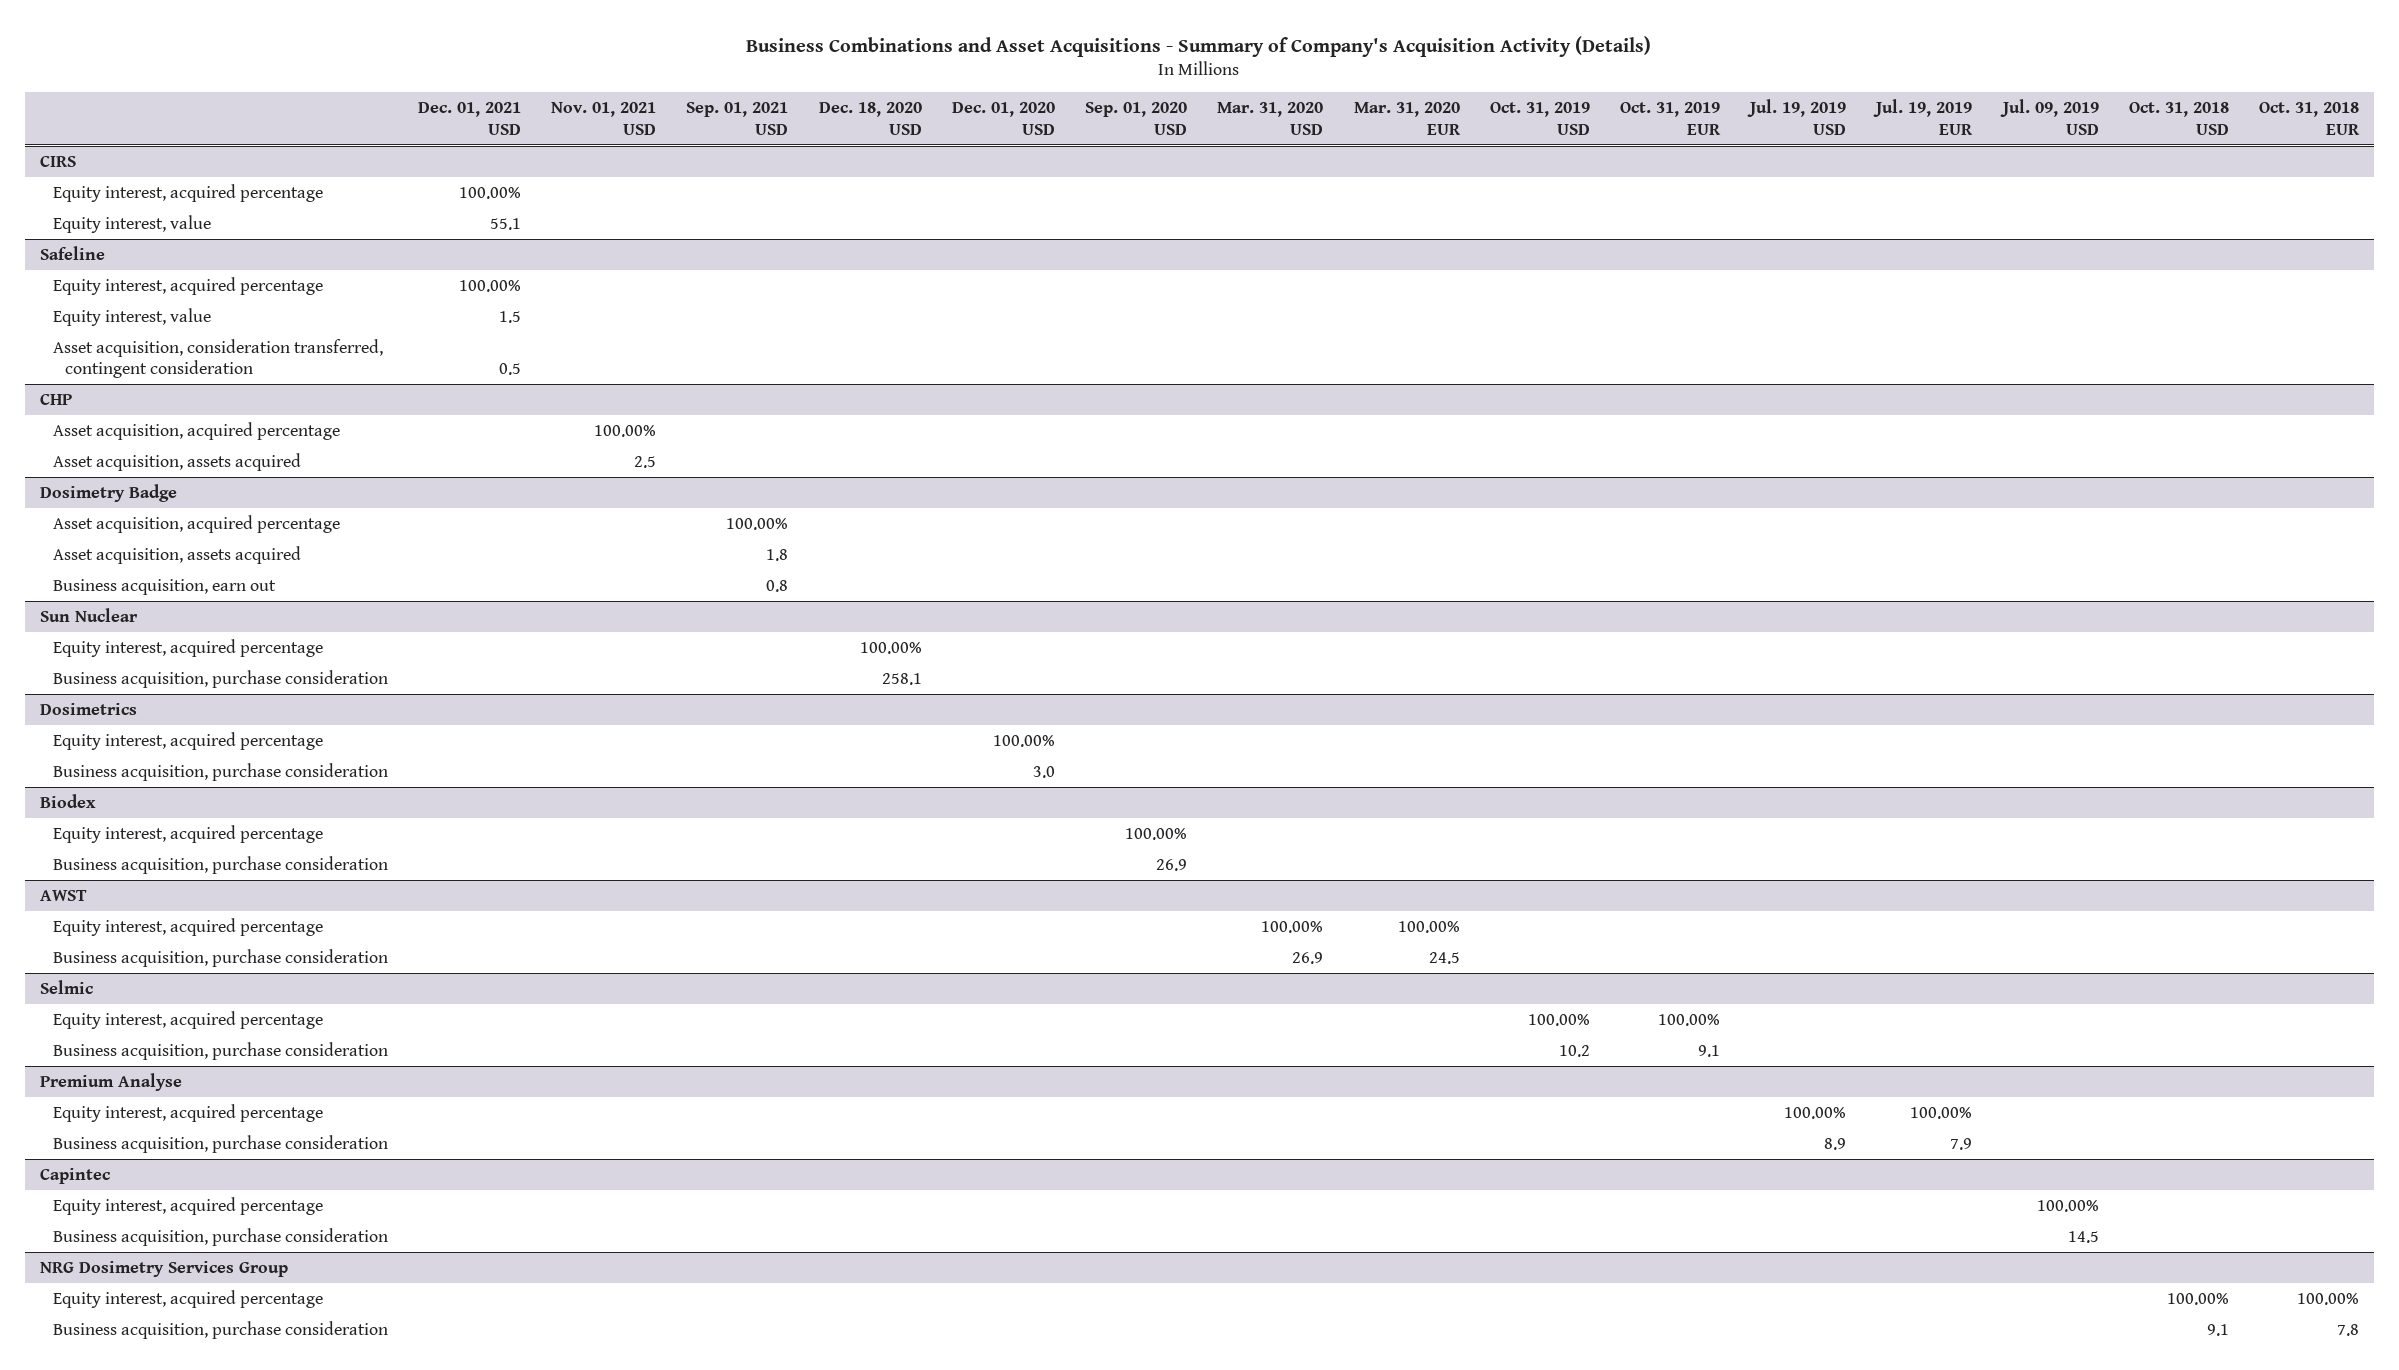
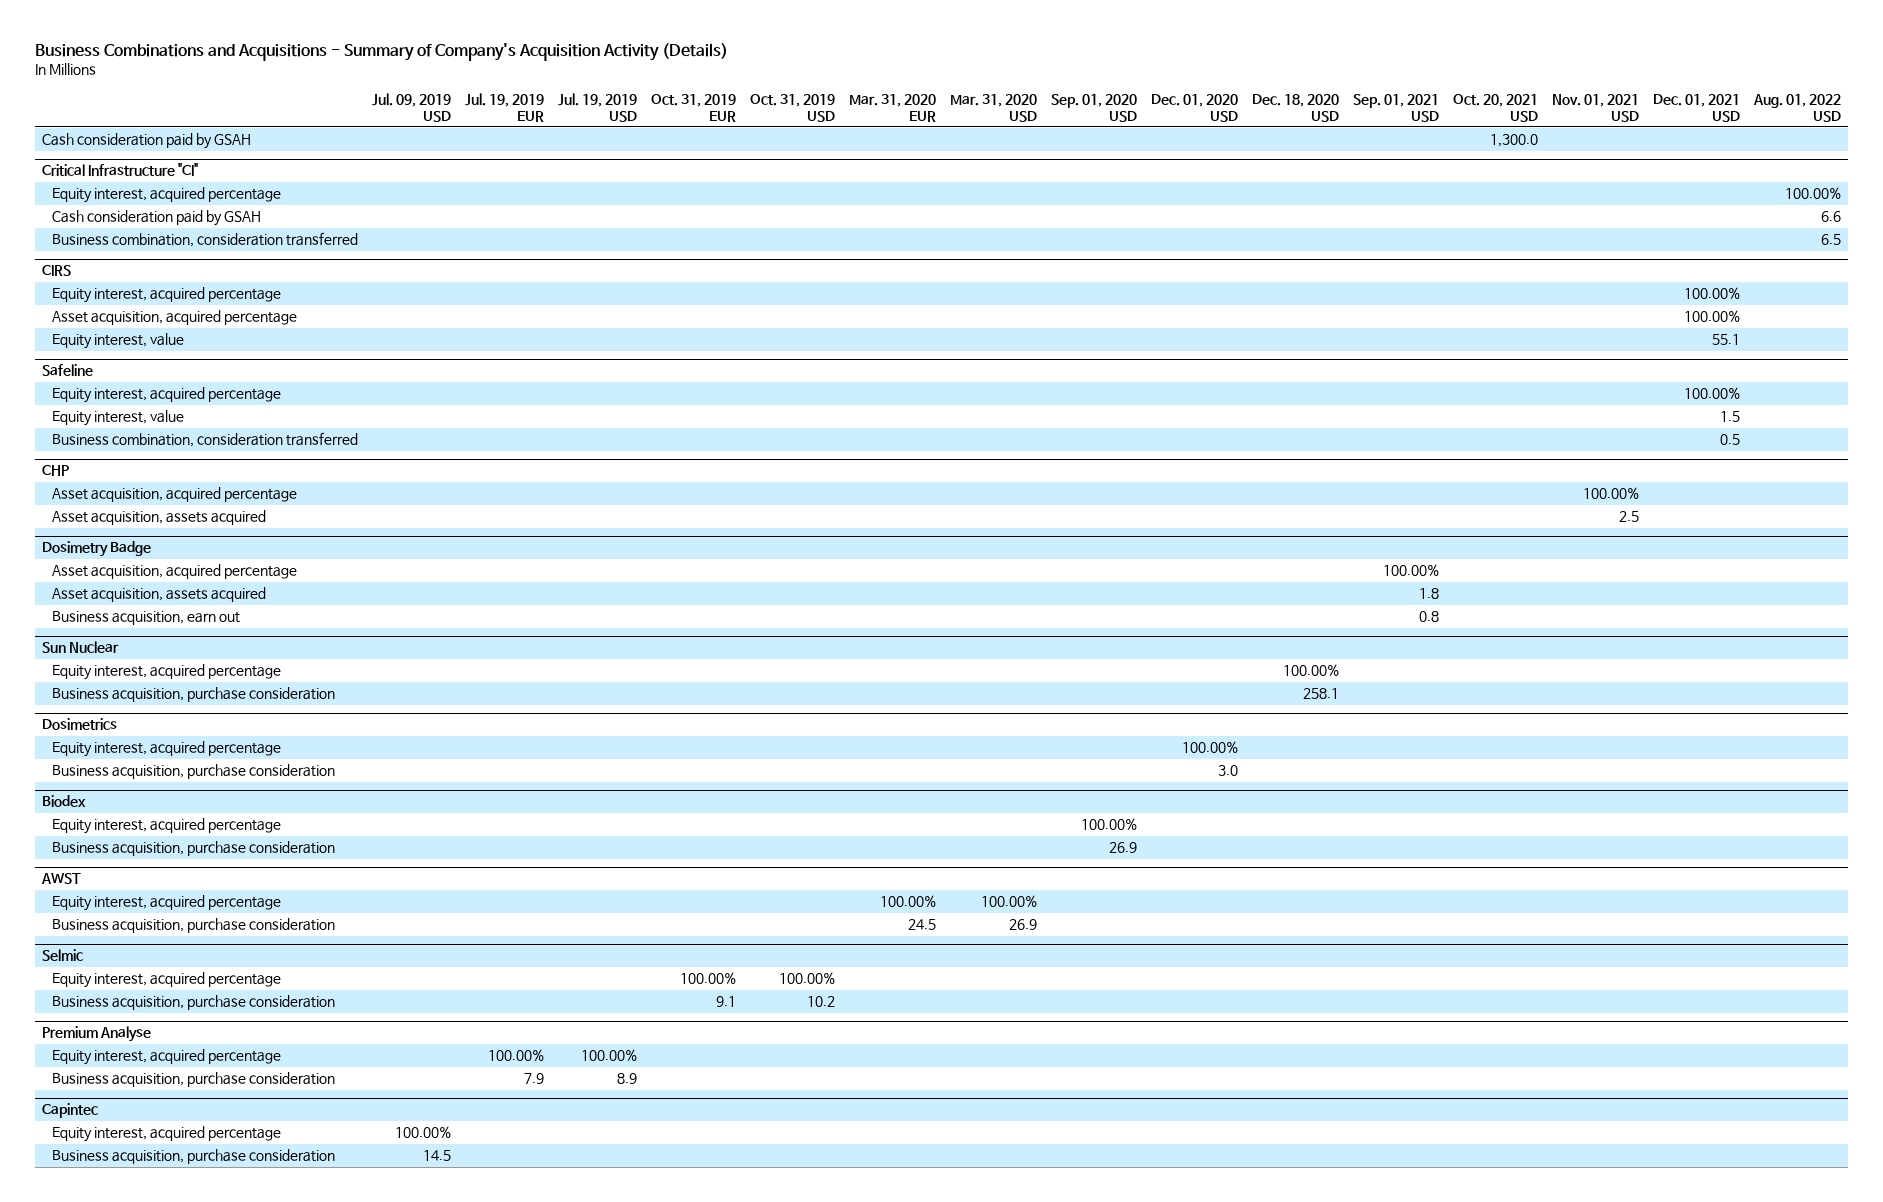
- Business Combinations and Asset Acquisitions - Summary of Company's Acquisition Activity (Details)
+ Business Combinations and Acquisitions - Summary of Company's Acquisition Activity (Details)
- | Dec. 01, 2021 USD | Nov. 01, 2021 USD | Sep. 01, 2021 USD | Dec. 18, 2020 USD | Dec. 01, 2020 USD | Sep. 01, 2020 USD | Mar. 31, 2020 USD | Mar. 31, 2020 EUR | Oct. 31, 2019 USD | Oct. 31, 2019 EUR | Jul. 19, 2019 USD | Jul. 19, 2019 EUR | Jul. 09, 2019 USD | Oct. 31, 2018 USD | Oct. 31, 2018 EUR
+ | Jul. 09, 2019 USD | Jul. 19, 2019 EUR | Jul. 19, 2019 USD | Oct. 31, 2019 EUR | Oct. 31, 2019 USD | Mar. 31, 2020 EUR | Mar. 31, 2020 USD | Sep. 01, 2020 USD | Dec. 01, 2020 USD | Dec. 18, 2020 USD | Sep. 01, 2021 USD | Oct. 20, 2021 USD | Nov. 01, 2021 USD | Dec. 01, 2021 USD | Aug. 01, 2022 USD
+ Cash consideration paid by GSAH | | | | | | | | | | | | 1,300.0 | | |
+ Critical Infrastructure "CI"
+ Equity interest, acquired percentage | | | | | | | | | | | | | | | 100.00%
+ Cash consideration paid by GSAH | | | | | | | | | | | | | | | 6.6
+ Business combination, consideration transferred | | | | | | | | | | | | | | | 6.5
@ CIRS
+ Asset acquisition, acquired percentage | | | | | | | | | | | | | | 100.00% |
@ Safeline
- Asset acquisition, consideration transferred, contingent consideration | 0.5 | | | | | | | | | | | | | |
+ Business combination, consideration transferred | | | | | | | | | | | | | | 0.5 |
- NRG Dosimetry Services Group
- Equity interest, acquired percentage | | | | | | | | | | | | | | 100.00% | 100.00%
- Business acquisition, purchase consideration | | | | | | | | | | | | | | 9.1 | 7.8

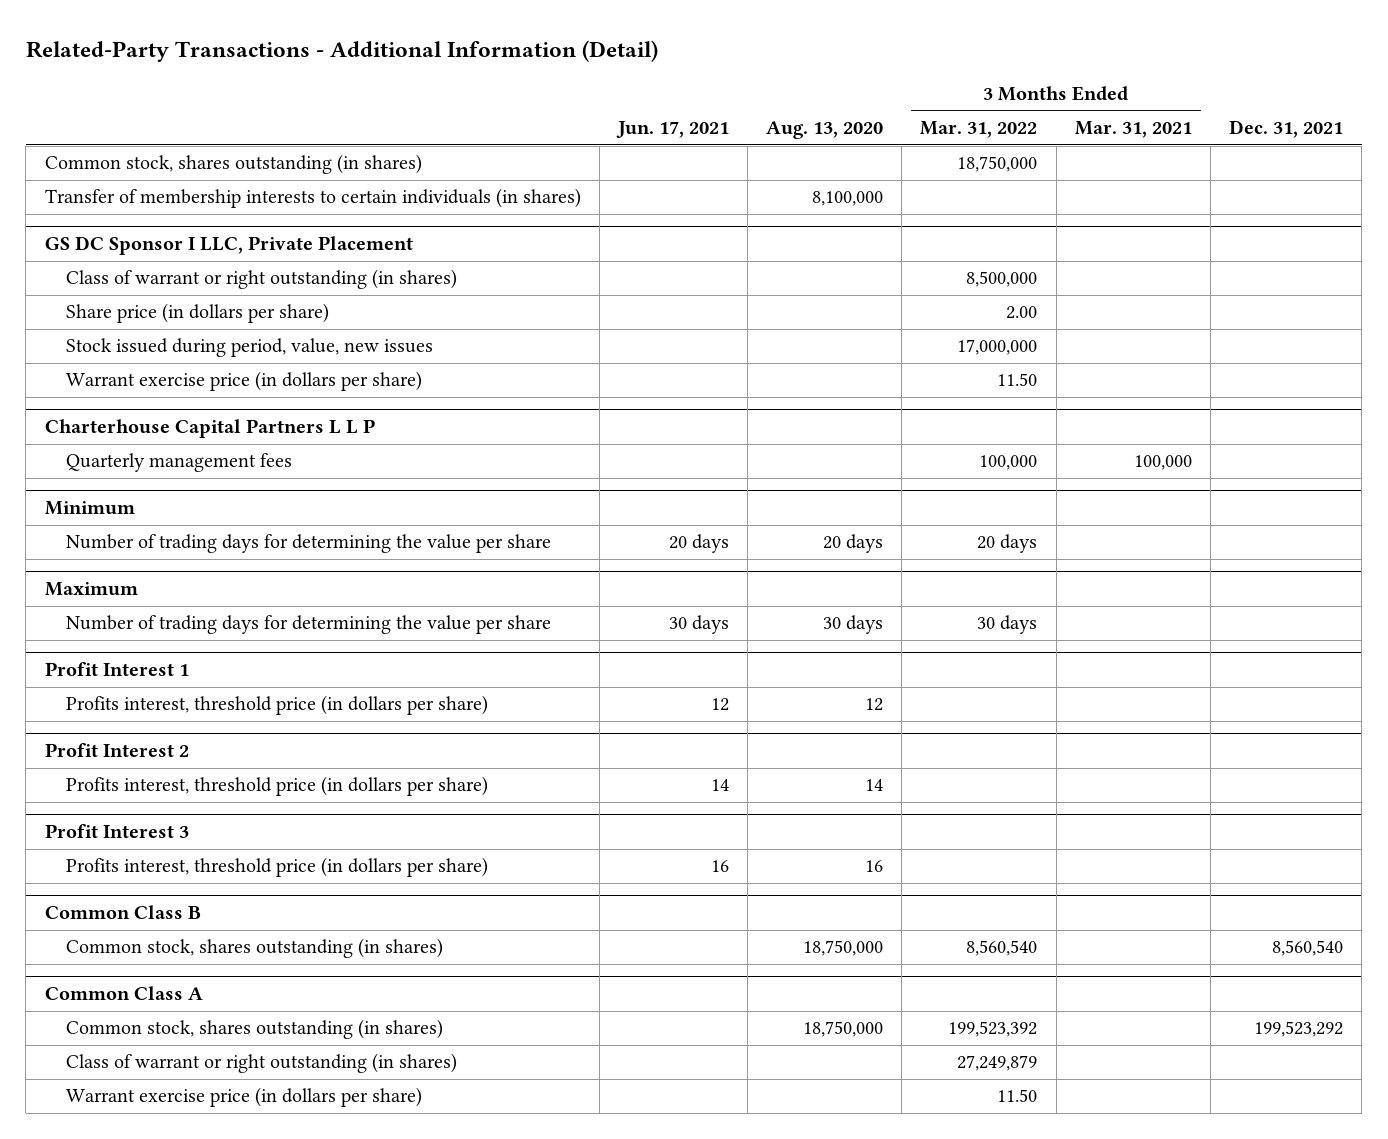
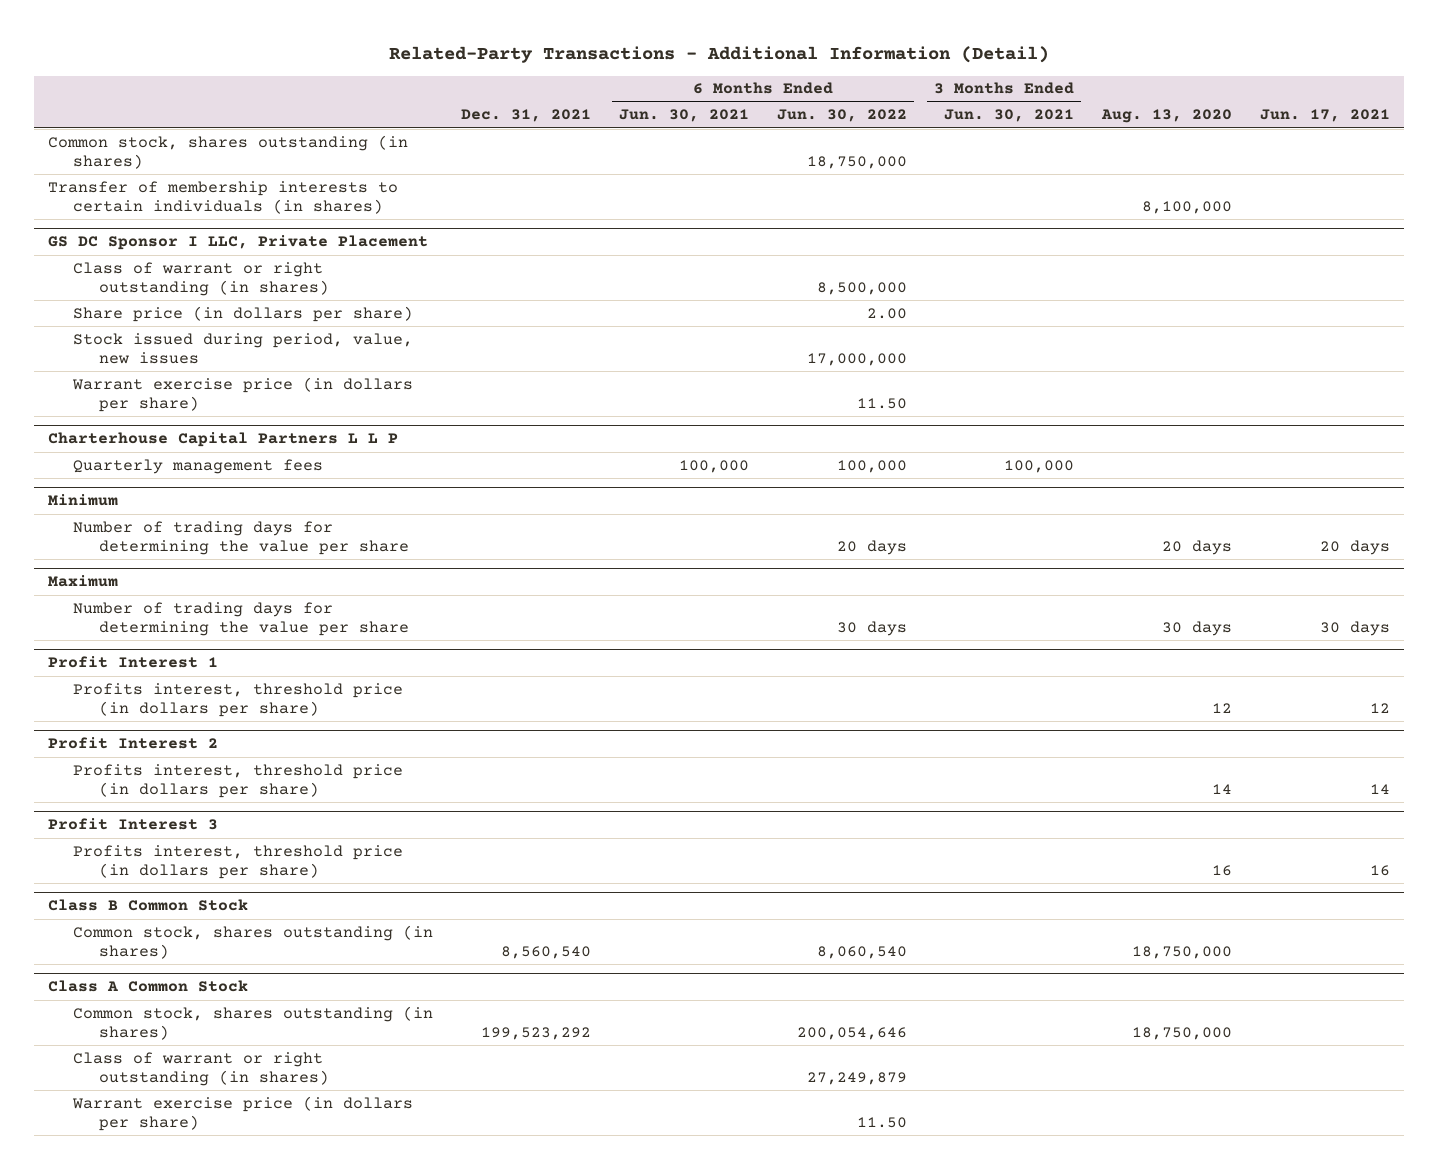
- | Jun. 17, 2021 | Aug. 13, 2020 | 3 Months Ended Mar. 31, 2022 | 3 Months Ended Mar. 31, 2021 | Dec. 31, 2021
+ | Dec. 31, 2021 | 6 Months Ended Jun. 30, 2021 | 6 Months Ended Jun. 30, 2022 | 3 Months Ended Jun. 30, 2021 | Aug. 13, 2020 | Jun. 17, 2021
- Common Class B
+ Class B Common Stock
- Common Class A
+ Class A Common Stock

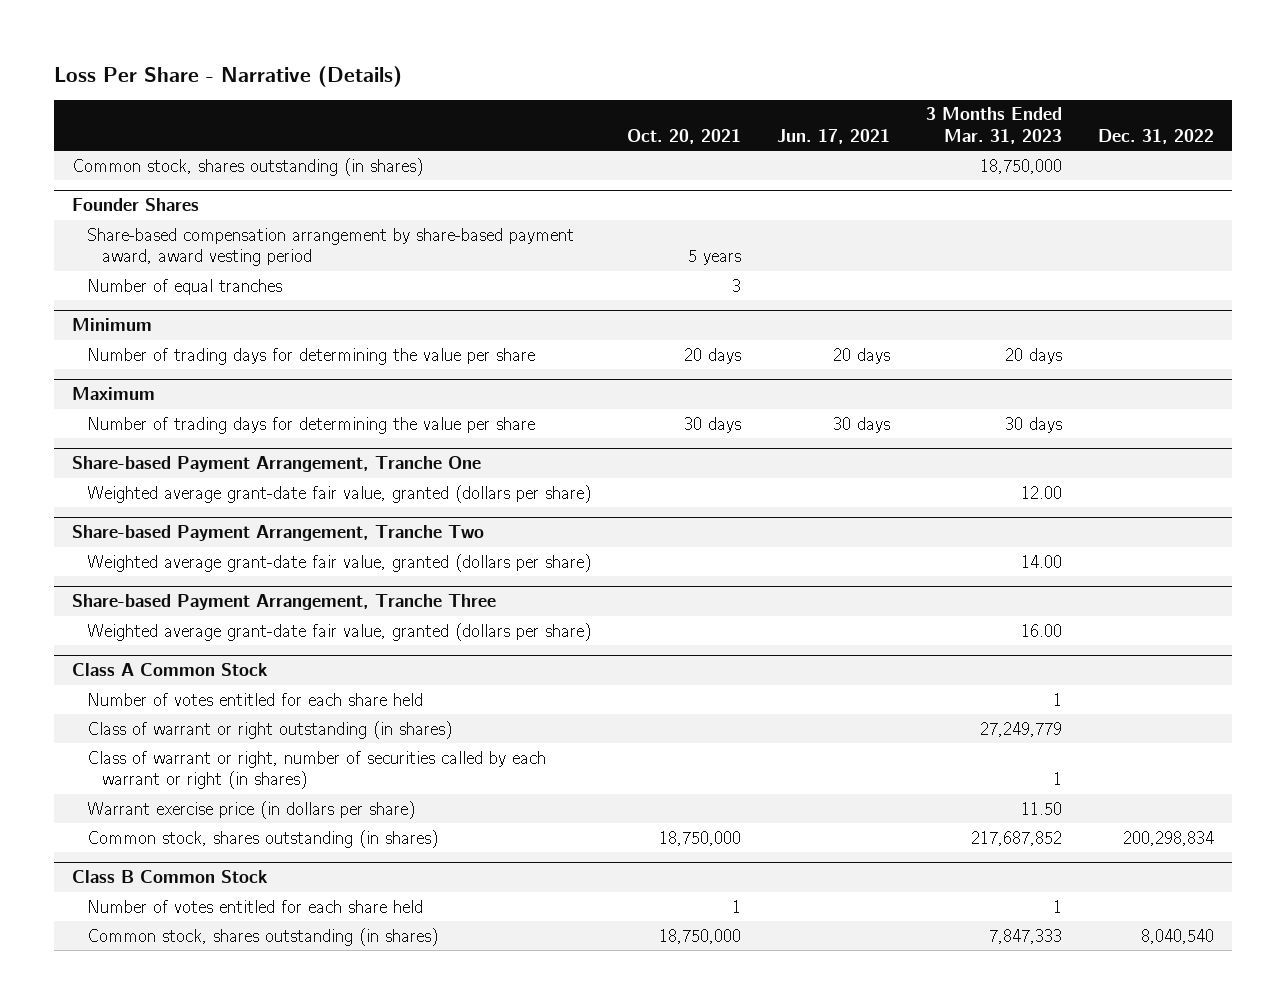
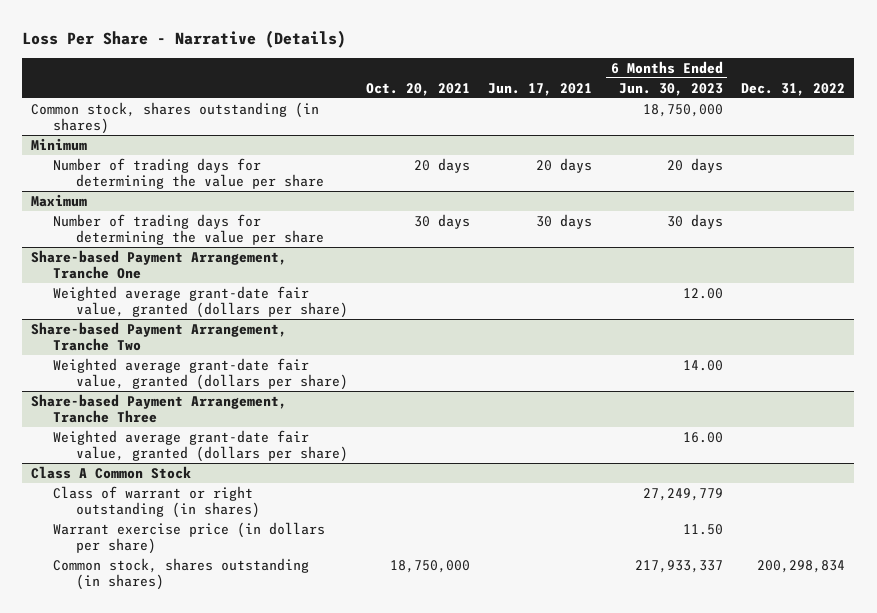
- | Oct. 20, 2021 | Jun. 17, 2021 | 3 Months Ended Mar. 31, 2023 | Dec. 31, 2022
+ | Oct. 20, 2021 | Jun. 17, 2021 | 6 Months Ended Jun. 30, 2023 | Dec. 31, 2022
- Founder Shares
- Share-based compensation arrangement by share-based payment award, award vesting period | 5 years | | |
- Number of equal tranches | 3 | | |
@ Class A Common Stock
- Number of votes entitled for each share held | | | 1 |
- Class of warrant or right, number of securities called by each warrant or right (in shares) | | | 1 |
- Class B Common Stock
- Number of votes entitled for each share held | 1 | | 1 |
- Common stock, shares outstanding (in shares) | 18,750,000 | | 7,847,333 | 8,040,540

